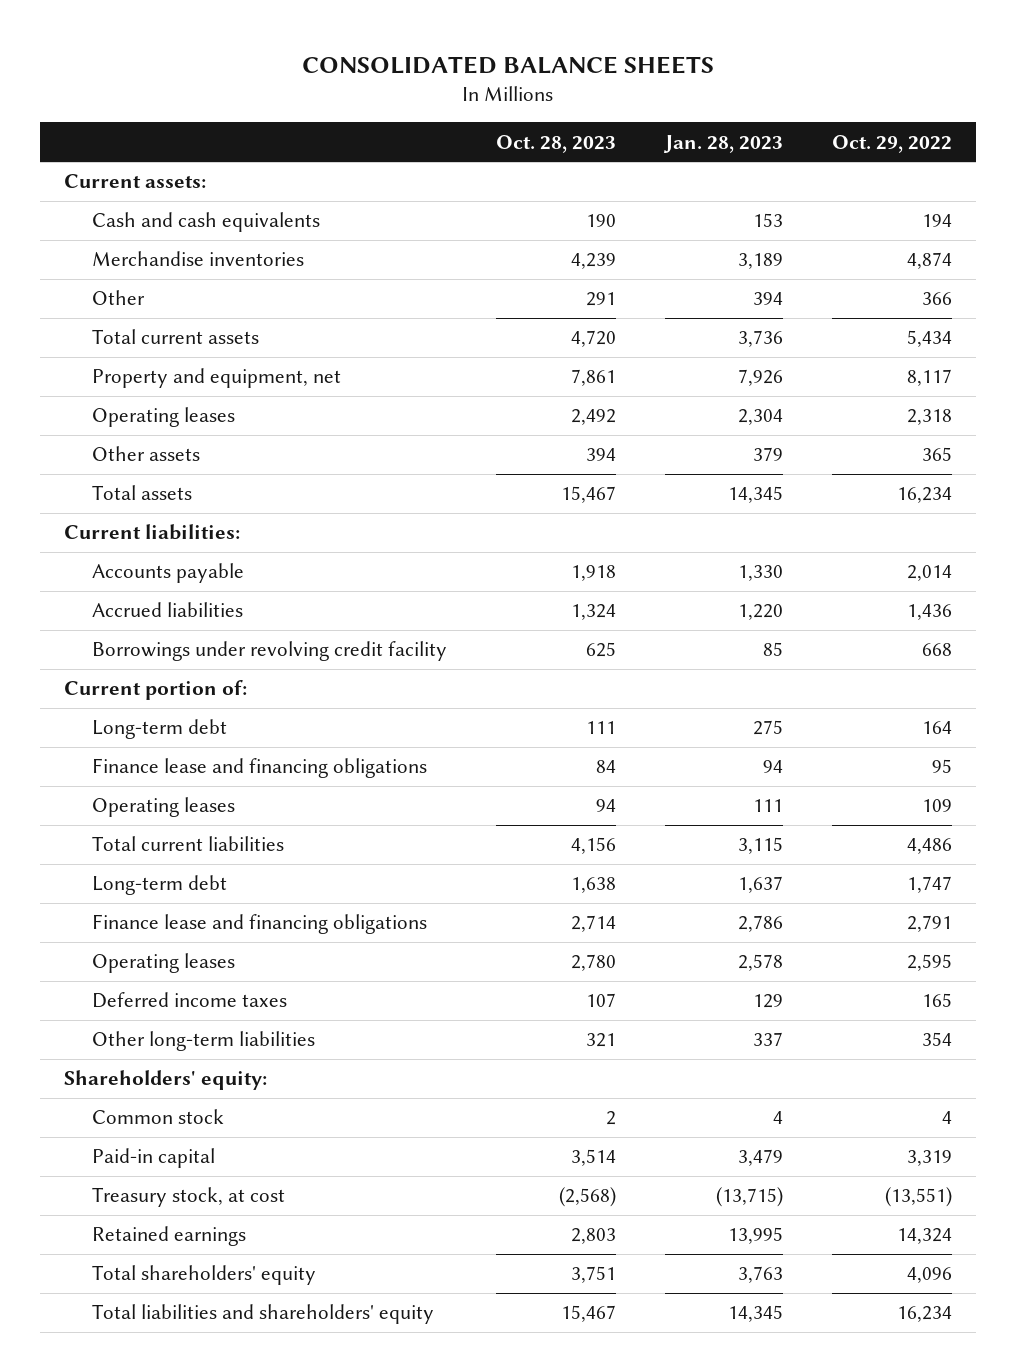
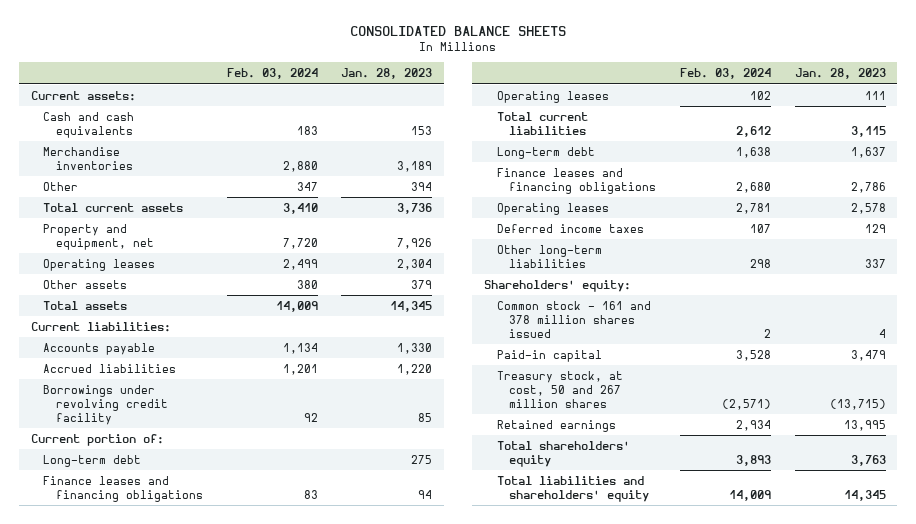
- | Oct. 28, 2023 | Jan. 28, 2023 | Oct. 29, 2022
+ | Feb. 03, 2024 | Jan. 28, 2023
- Finance lease and financing obligations | 84 | 94 | 95
+ Finance leases and financing obligations | 83 | 94
- Finance lease and financing obligations | 2,714 | 2,786 | 2,791
+ Finance leases and financing obligations | 2,680 | 2,786
- Common stock | 2 | 4 | 4
+ Common stock - 161 and 378 million shares issued | 2 | 4
- Treasury stock, at cost | (2,568) | (13,715) | (13,551)
+ Treasury stock, at cost, 50 and 267 million shares | (2,571) | (13,715)

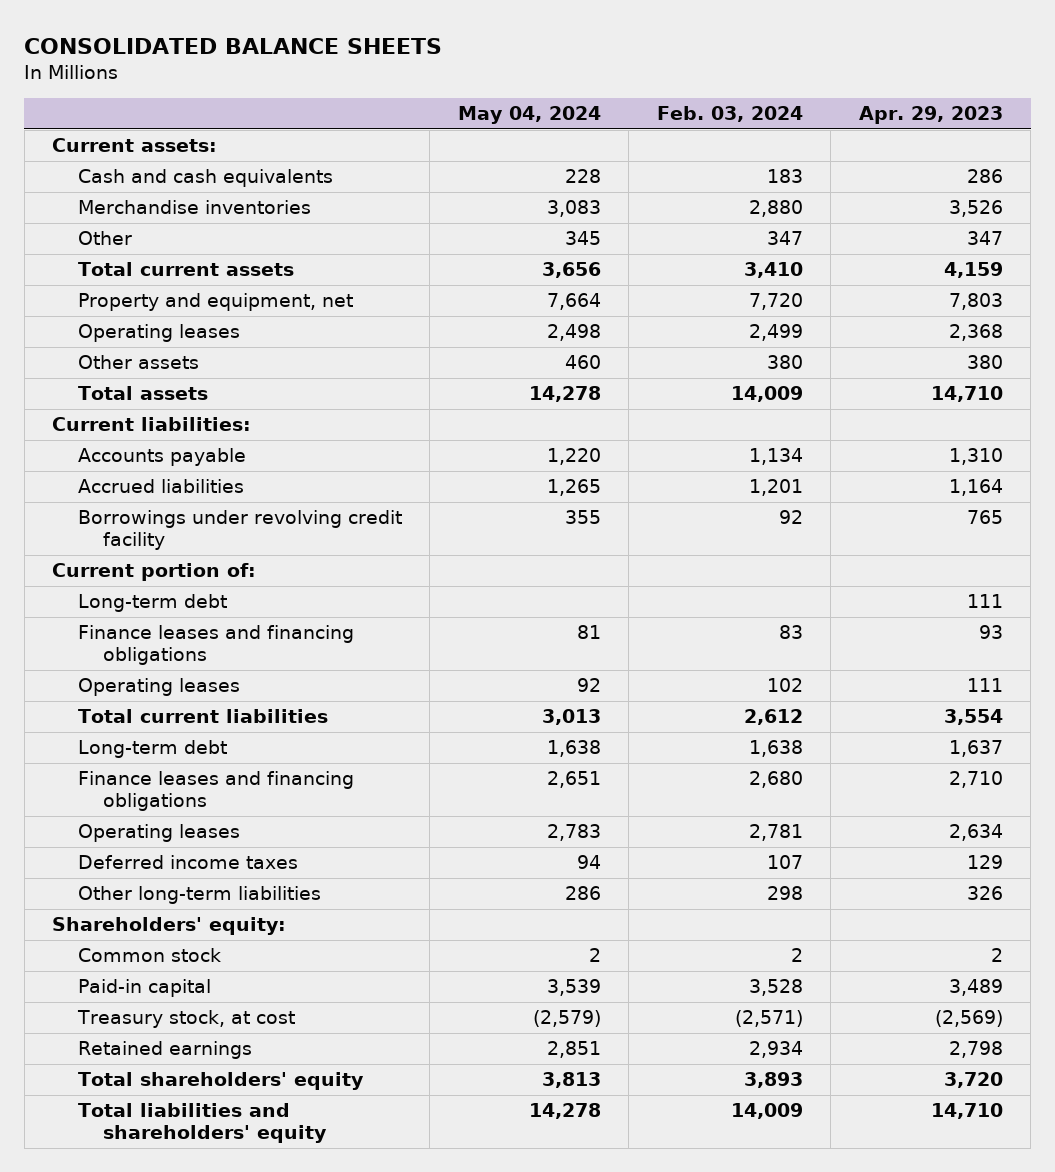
- | Feb. 03, 2024 | Jan. 28, 2023
+ | May 04, 2024 | Feb. 03, 2024 | Apr. 29, 2023
- Common stock - 161 and 378 million shares issued | 2 | 4
+ Common stock | 2 | 2 | 2
- Treasury stock, at cost, 50 and 267 million shares | (2,571) | (13,715)
+ Treasury stock, at cost | (2,579) | (2,571) | (2,569)

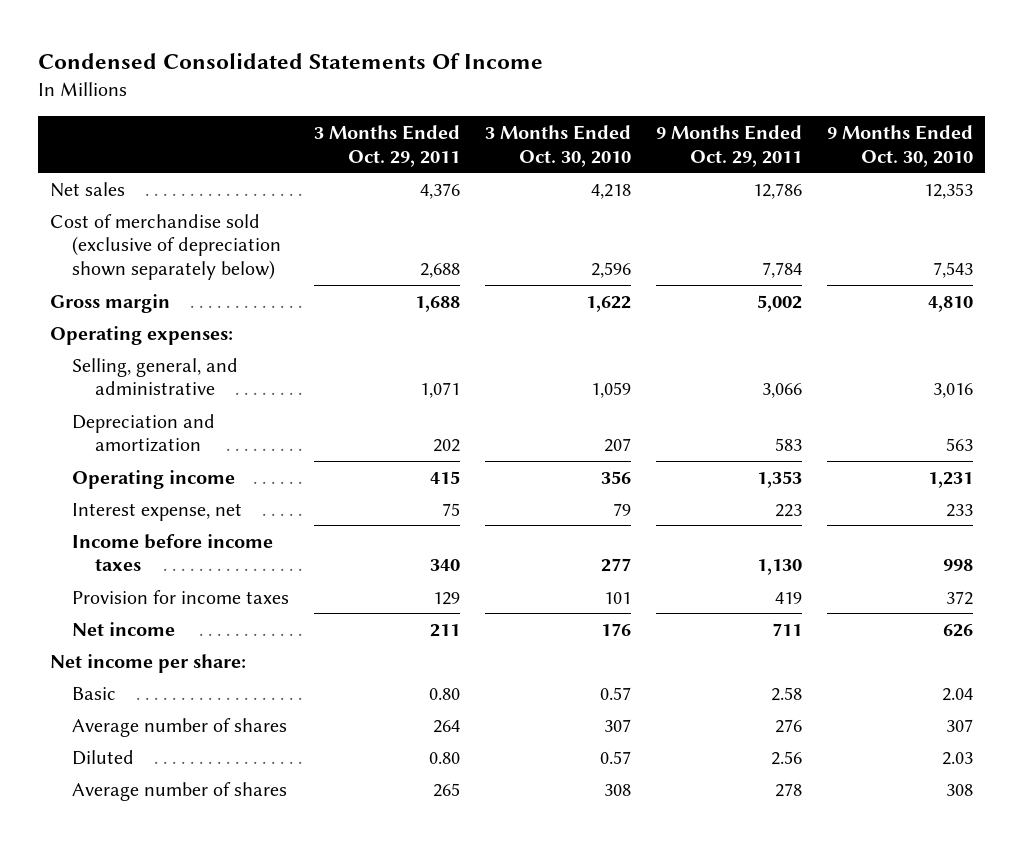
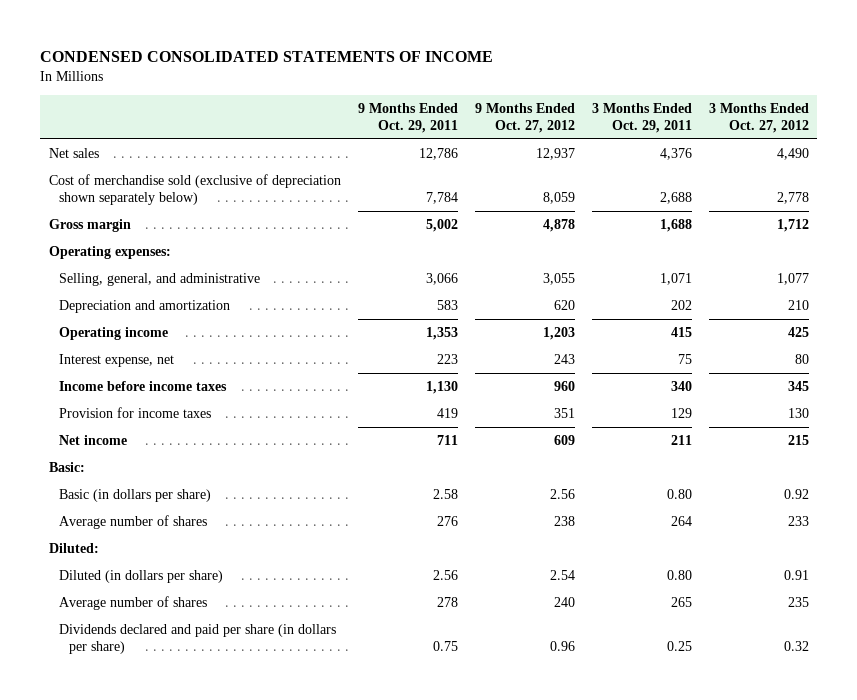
- Condensed Consolidated Statements Of Income
+ CONDENSED CONSOLIDATED STATEMENTS OF INCOME
- | 3 Months Ended Oct. 29, 2011 | 3 Months Ended Oct. 30, 2010 | 9 Months Ended Oct. 29, 2011 | 9 Months Ended Oct. 30, 2010
+ | 9 Months Ended Oct. 29, 2011 | 9 Months Ended Oct. 27, 2012 | 3 Months Ended Oct. 29, 2011 | 3 Months Ended Oct. 27, 2012
- Net income per share:
- Basic | 0.80 | 0.57 | 2.58 | 2.04
+ Basic:
+ Basic (in dollars per share) | 2.58 | 2.56 | 0.80 | 0.92
- Diluted | 0.80 | 0.57 | 2.56 | 2.03
+ Diluted:
+ Diluted (in dollars per share) | 2.56 | 2.54 | 0.80 | 0.91
+ Dividends declared and paid per share (in dollars per share) | 0.75 | 0.96 | 0.25 | 0.32

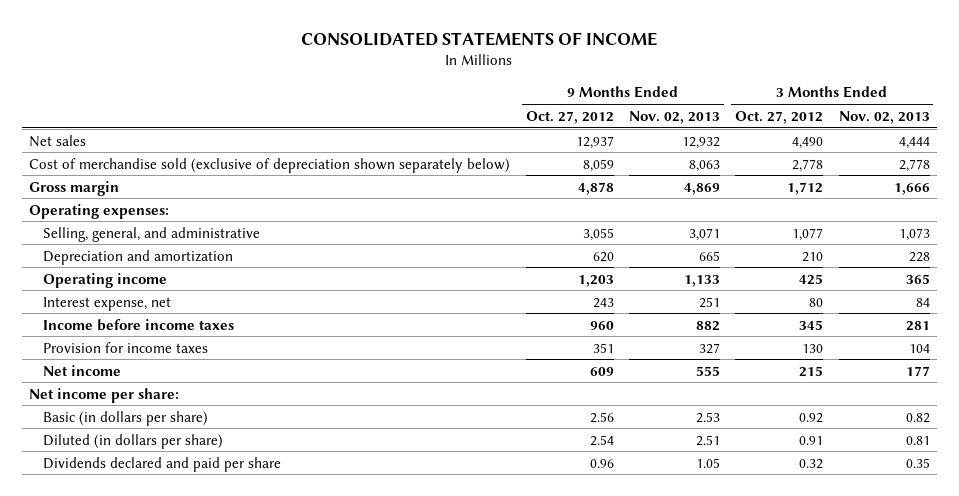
- CONDENSED CONSOLIDATED STATEMENTS OF INCOME
+ CONSOLIDATED STATEMENTS OF INCOME
- | 9 Months Ended Oct. 29, 2011 | 9 Months Ended Oct. 27, 2012 | 3 Months Ended Oct. 29, 2011 | 3 Months Ended Oct. 27, 2012
+ | 9 Months Ended Oct. 27, 2012 | 9 Months Ended Nov. 02, 2013 | 3 Months Ended Oct. 27, 2012 | 3 Months Ended Nov. 02, 2013
- Basic:
+ Net income per share:
- Average number of shares | 276 | 238 | 264 | 233
- Diluted:
- Average number of shares | 278 | 240 | 265 | 235
- Dividends declared and paid per share (in dollars per share) | 0.75 | 0.96 | 0.25 | 0.32
+ Dividends declared and paid per share | 0.96 | 1.05 | 0.32 | 0.35

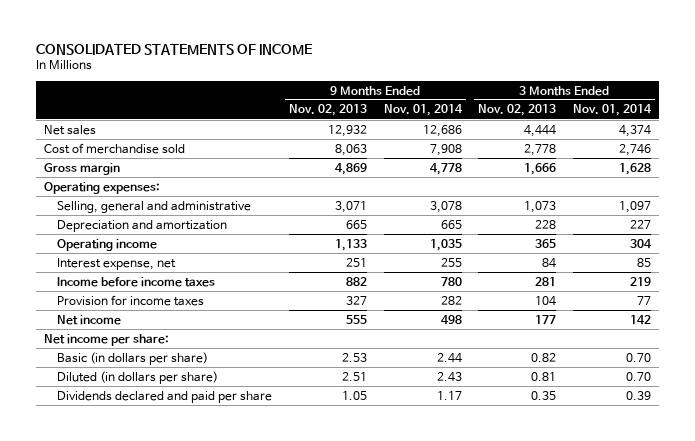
- | 9 Months Ended Oct. 27, 2012 | 9 Months Ended Nov. 02, 2013 | 3 Months Ended Oct. 27, 2012 | 3 Months Ended Nov. 02, 2013
+ | 9 Months Ended Nov. 02, 2013 | 9 Months Ended Nov. 01, 2014 | 3 Months Ended Nov. 02, 2013 | 3 Months Ended Nov. 01, 2014
- Cost of merchandise sold (exclusive of depreciation shown separately below) | 8,059 | 8,063 | 2,778 | 2,778
+ Cost of merchandise sold | 8,063 | 7,908 | 2,778 | 2,746
- Selling, general, and administrative | 3,055 | 3,071 | 1,077 | 1,073
+ Selling, general and administrative | 3,071 | 3,078 | 1,073 | 1,097

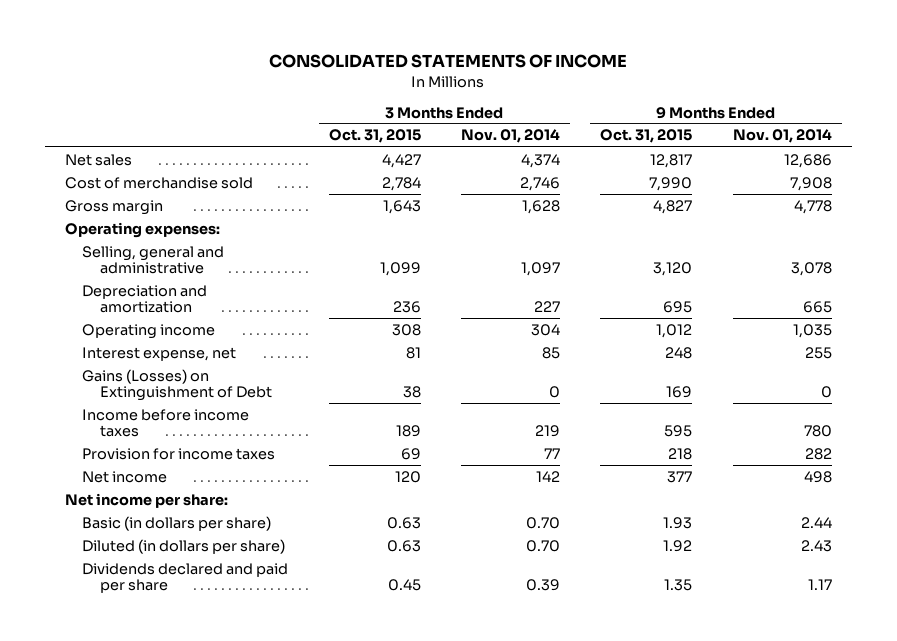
- | 9 Months Ended Nov. 02, 2013 | 9 Months Ended Nov. 01, 2014 | 3 Months Ended Nov. 02, 2013 | 3 Months Ended Nov. 01, 2014
+ | 3 Months Ended Oct. 31, 2015 | 3 Months Ended Nov. 01, 2014 | 9 Months Ended Oct. 31, 2015 | 9 Months Ended Nov. 01, 2014
+ Gains (Losses) on Extinguishment of Debt | 38 | 0 | 169 | 0

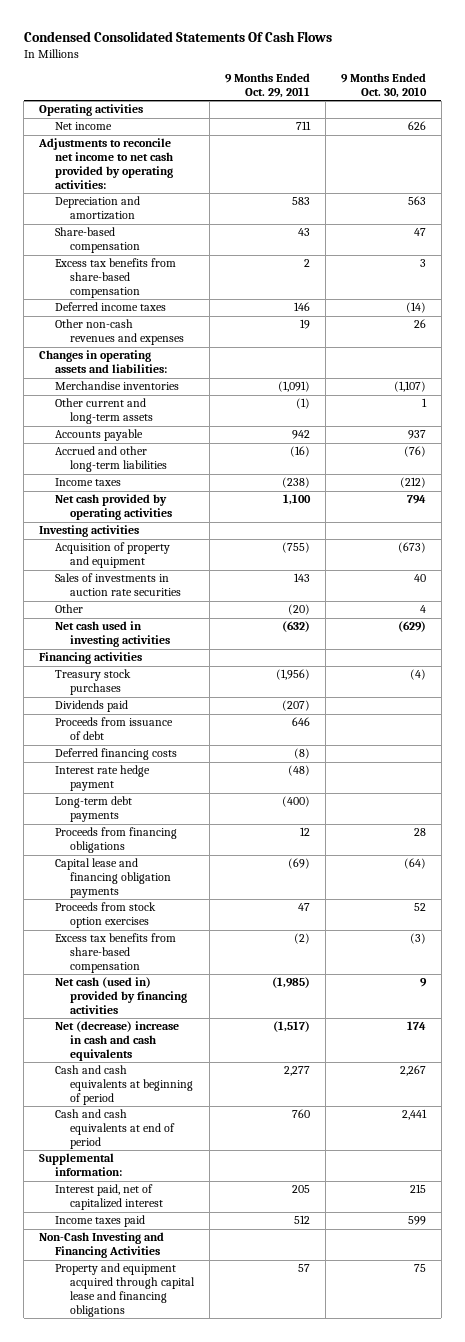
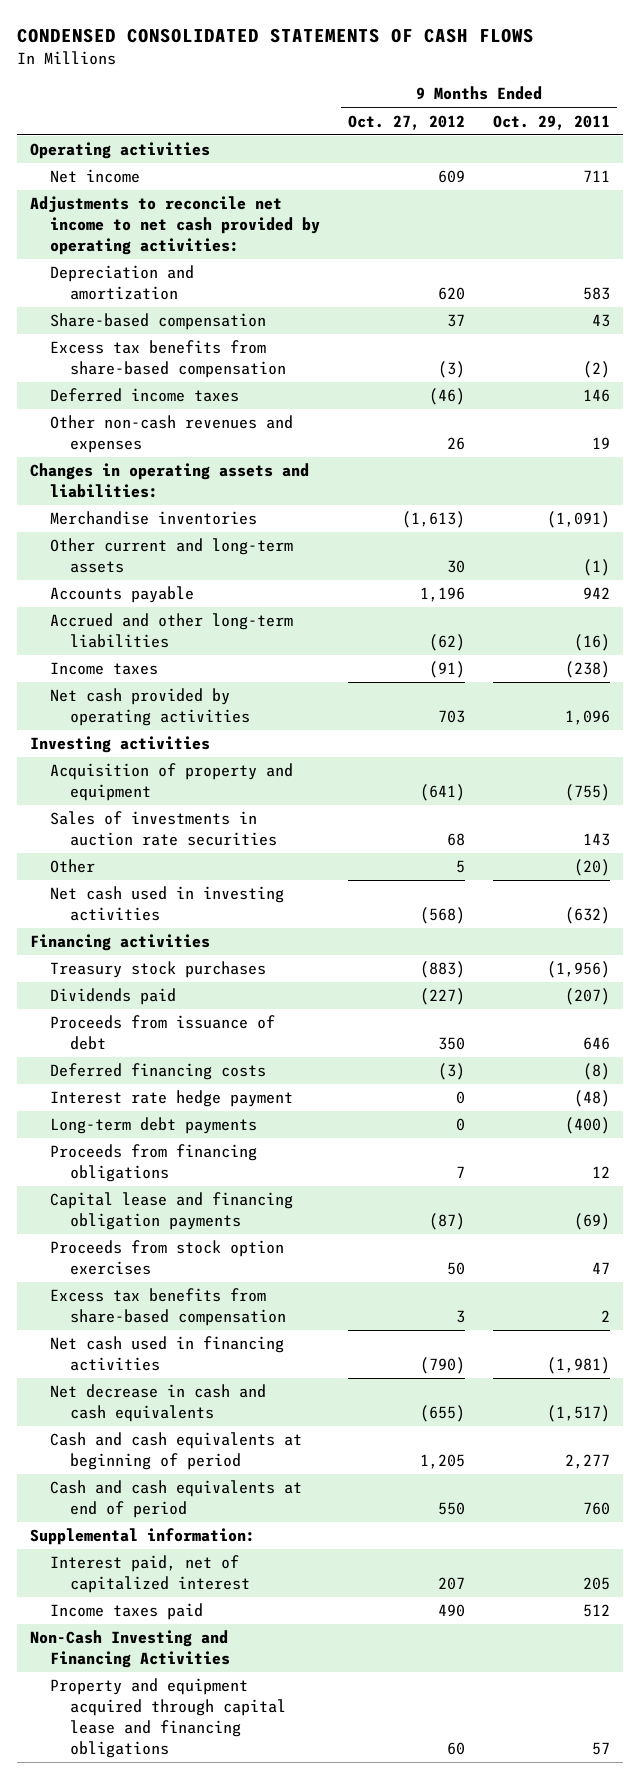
- Condensed Consolidated Statements Of Cash Flows
+ CONDENSED CONSOLIDATED STATEMENTS OF CASH FLOWS
- | 9 Months Ended Oct. 29, 2011 | 9 Months Ended Oct. 30, 2010
+ | 9 Months Ended Oct. 27, 2012 | 9 Months Ended Oct. 29, 2011
moved up: Excess tax benefits from share-based compensation | (3) | (2)
- Net cash provided by operating activities | 1,100 | 794
+ Net cash provided by operating activities | 703 | 1,096
- Net cash (used in) provided by financing activities | (1,985) | 9
- Net (decrease) increase in cash and cash equivalents | (1,517) | 174
moved down: Excess tax benefits from share-based compensation | 3 | 2
+ Net cash used in financing activities | (790) | (1,981)
+ Net decrease in cash and cash equivalents | (655) | (1,517)

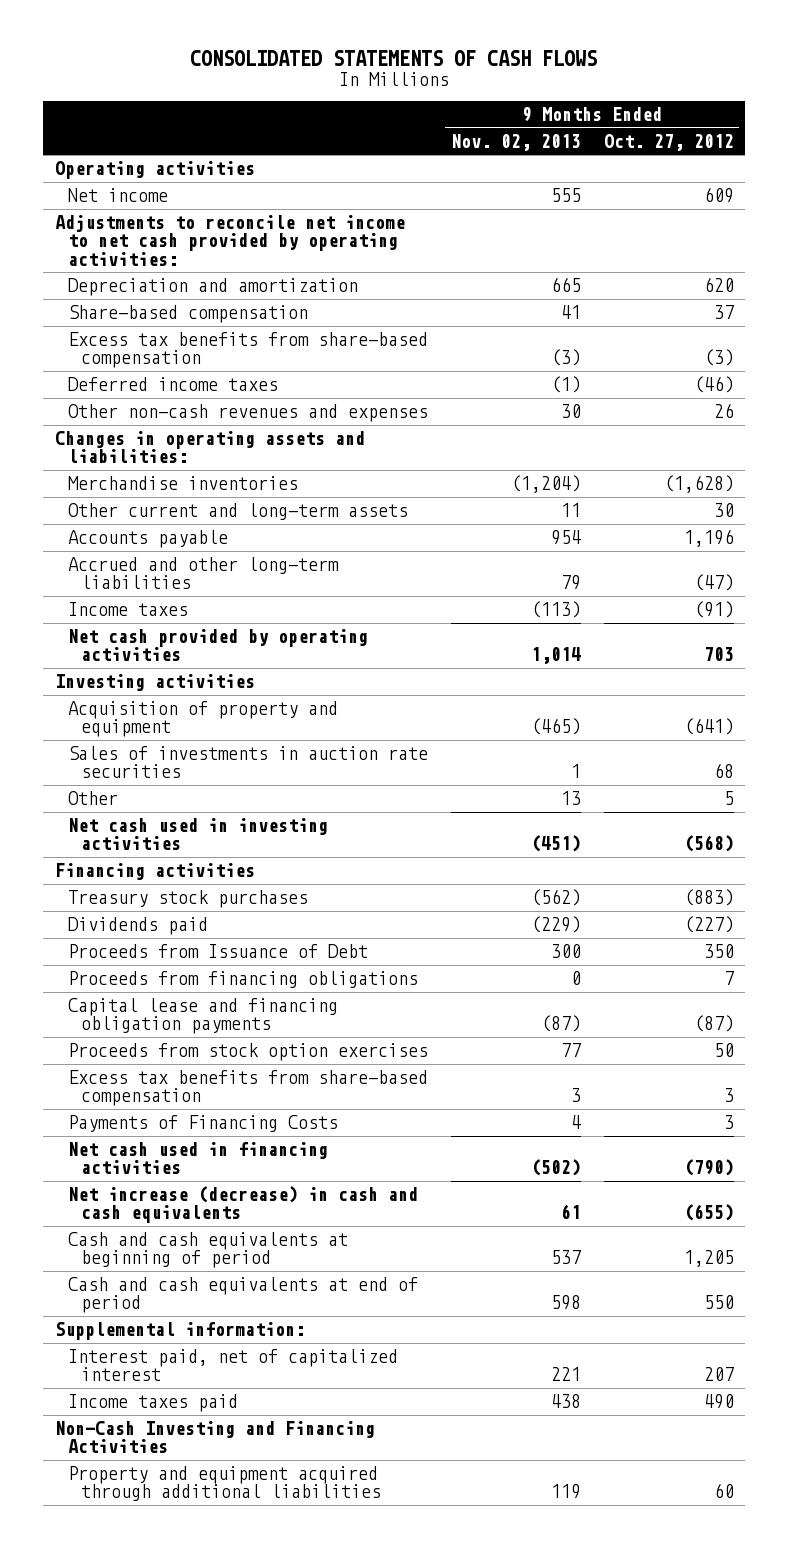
- CONDENSED CONSOLIDATED STATEMENTS OF CASH FLOWS
+ CONSOLIDATED STATEMENTS OF CASH FLOWS
- | 9 Months Ended Oct. 27, 2012 | 9 Months Ended Oct. 29, 2011
+ | 9 Months Ended Nov. 02, 2013 | 9 Months Ended Oct. 27, 2012
- Merchandise inventories | (1,613) | (1,091)
+ Merchandise inventories | (1,204) | (1,628)
- Accrued and other long-term liabilities | (62) | (16)
+ Accrued and other long-term liabilities | 79 | (47)
- Proceeds from issuance of debt | 350 | 646
- Deferred financing costs | (3) | (8)
- Interest rate hedge payment | 0 | (48)
- Long-term debt payments | 0 | (400)
+ Proceeds from Issuance of Debt | 300 | 350
+ Payments of Financing Costs | 4 | 3
- Net decrease in cash and cash equivalents | (655) | (1,517)
+ Net increase (decrease) in cash and cash equivalents | 61 | (655)
- Property and equipment acquired through capital lease and financing obligations | 60 | 57
+ Property and equipment acquired through additional liabilities | 119 | 60

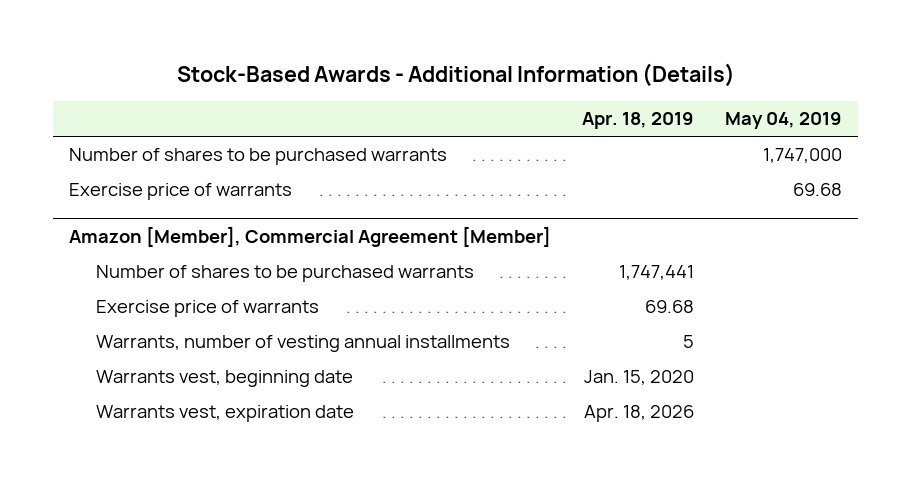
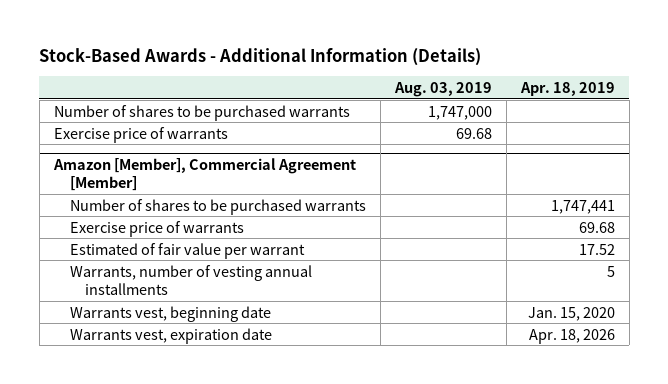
- | Apr. 18, 2019 | May 04, 2019
+ | Aug. 03, 2019 | Apr. 18, 2019
@ Amazon [Member], Commercial Agreement [Member]
+ Estimated of fair value per warrant | | 17.52

